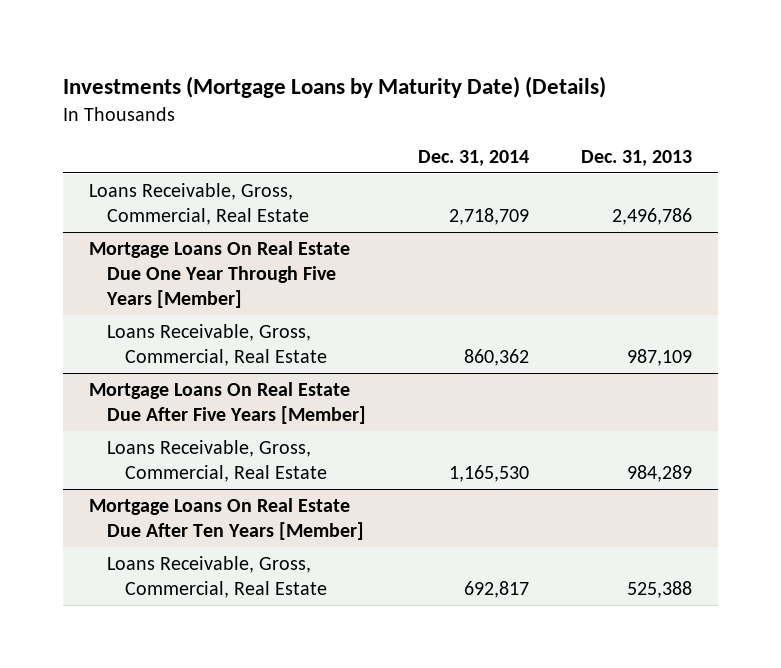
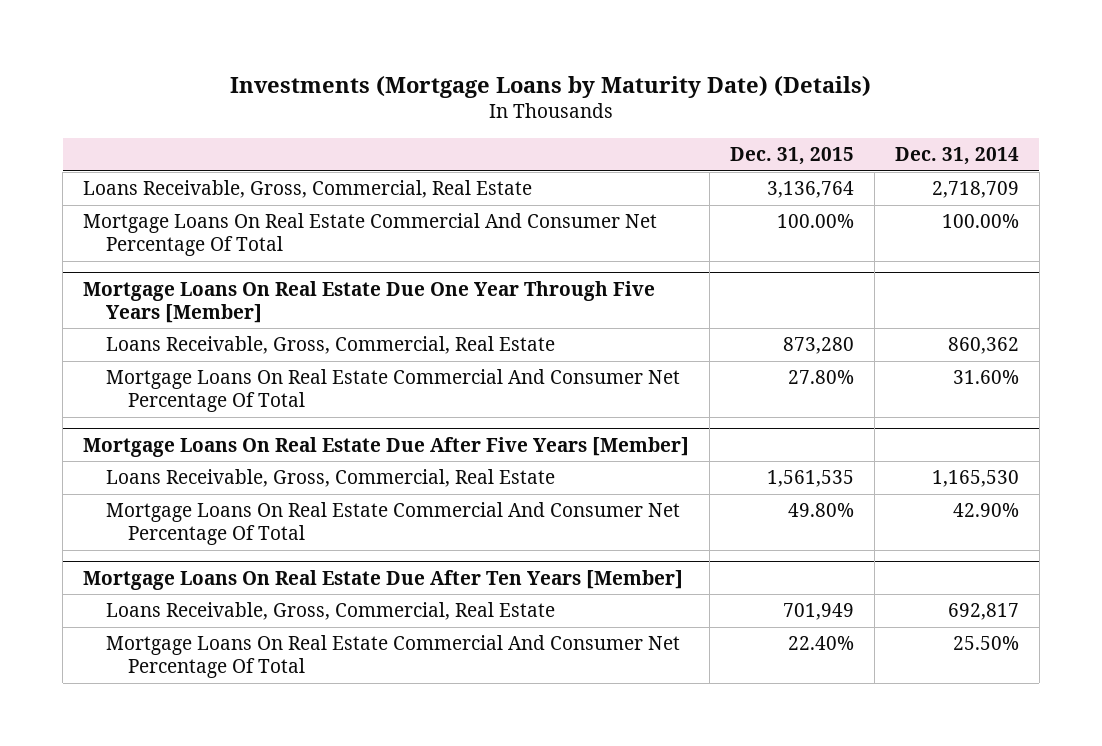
- | Dec. 31, 2014 | Dec. 31, 2013
+ | Dec. 31, 2015 | Dec. 31, 2014
+ Mortgage Loans On Real Estate Commercial And Consumer Net Percentage Of Total | 100.00% | 100.00%
@ Mortgage Loans On Real Estate Due One Year Through Five Years [Member]
+ Mortgage Loans On Real Estate Commercial And Consumer Net Percentage Of Total | 27.80% | 31.60%
@ Mortgage Loans On Real Estate Due After Five Years [Member]
+ Mortgage Loans On Real Estate Commercial And Consumer Net Percentage Of Total | 49.80% | 42.90%
@ Mortgage Loans On Real Estate Due After Ten Years [Member]
+ Mortgage Loans On Real Estate Commercial And Consumer Net Percentage Of Total | 22.40% | 25.50%

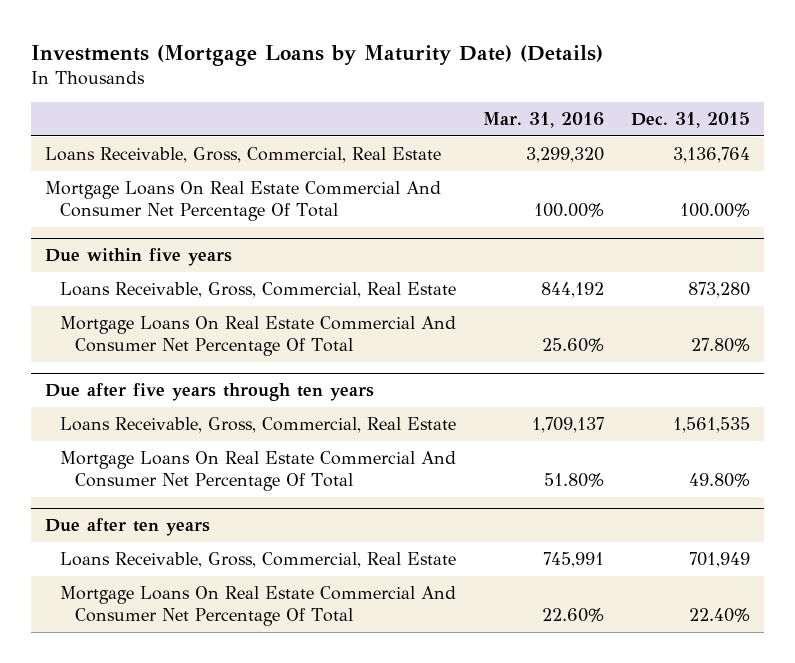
- | Dec. 31, 2015 | Dec. 31, 2014
+ | Mar. 31, 2016 | Dec. 31, 2015
- Mortgage Loans On Real Estate Due One Year Through Five Years [Member]
+ Due within five years
- Mortgage Loans On Real Estate Due After Five Years [Member]
+ Due after five years through ten years
- Mortgage Loans On Real Estate Due After Ten Years [Member]
+ Due after ten years

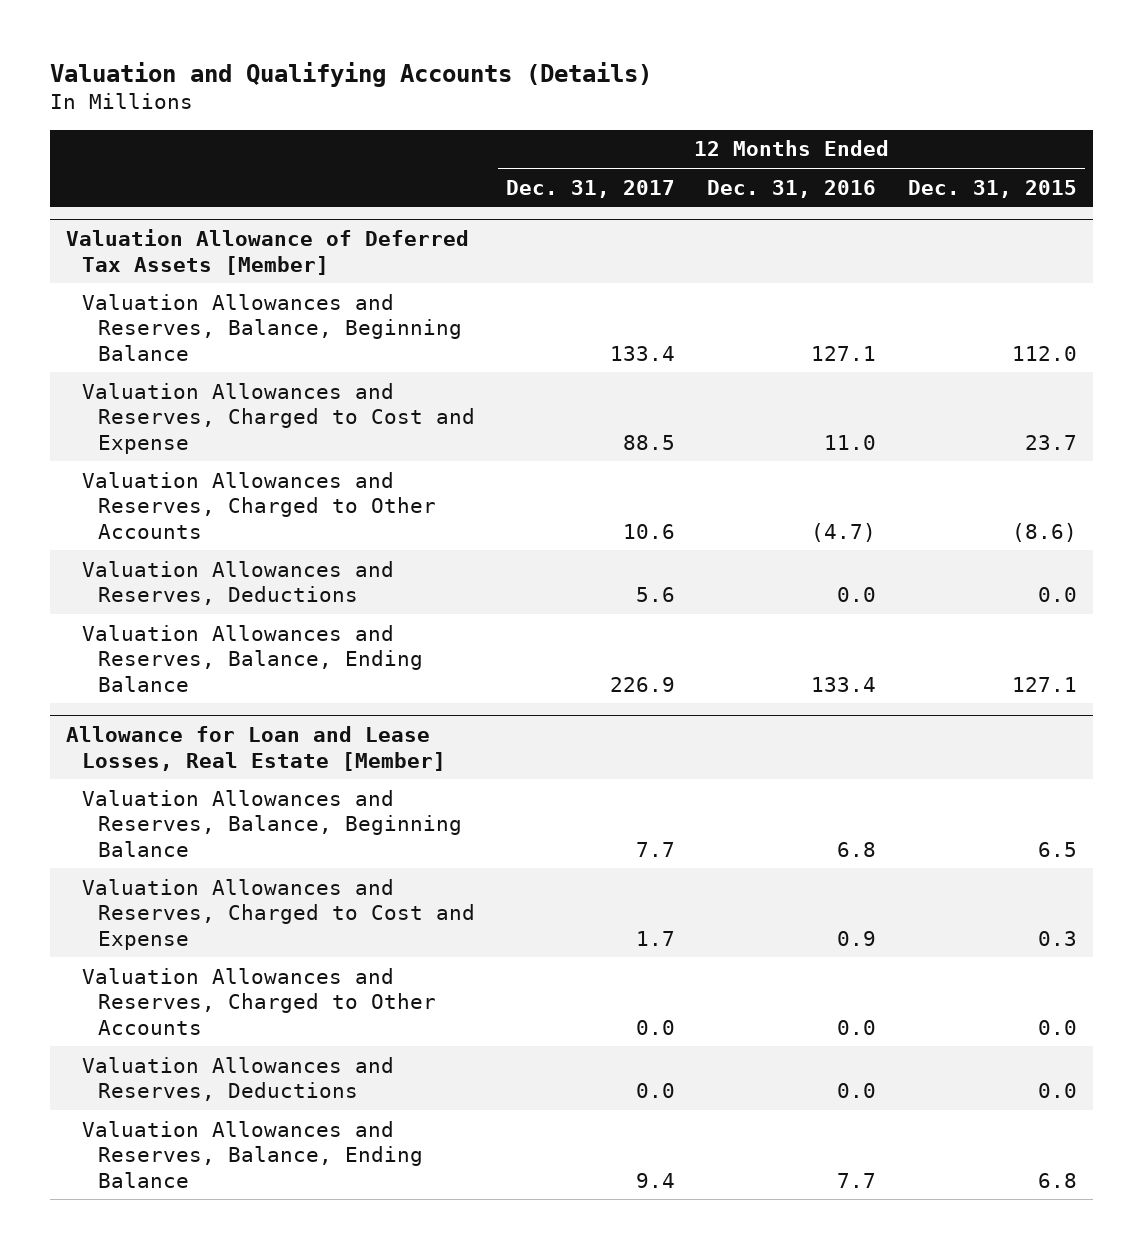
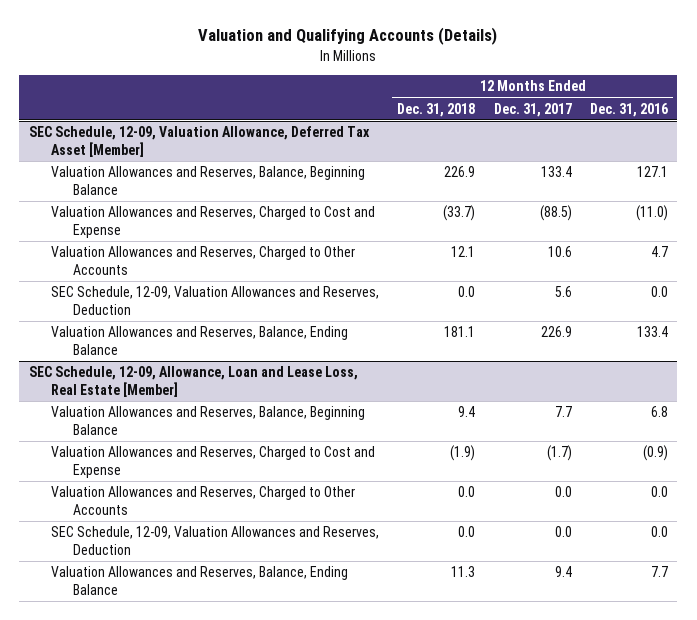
- | 12 Months Ended Dec. 31, 2017 | 12 Months Ended Dec. 31, 2016 | 12 Months Ended Dec. 31, 2015
+ | 12 Months Ended Dec. 31, 2018 | 12 Months Ended Dec. 31, 2017 | 12 Months Ended Dec. 31, 2016
- Valuation Allowance of Deferred Tax Assets [Member]
+ SEC Schedule, 12-09, Valuation Allowance, Deferred Tax Asset [Member]
- Valuation Allowances and Reserves, Charged to Cost and Expense | 88.5 | 11.0 | 23.7
- Valuation Allowances and Reserves, Charged to Other Accounts | 10.6 | (4.7) | (8.6)
- Valuation Allowances and Reserves, Deductions | 5.6 | 0.0 | 0.0
+ Valuation Allowances and Reserves, Charged to Cost and Expense | (33.7) | (88.5) | (11.0)
+ Valuation Allowances and Reserves, Charged to Other Accounts | 12.1 | 10.6 | 4.7
+ SEC Schedule, 12-09, Valuation Allowances and Reserves, Deduction | 0.0 | 5.6 | 0.0
- Allowance for Loan and Lease Losses, Real Estate [Member]
+ SEC Schedule, 12-09, Allowance, Loan and Lease Loss, Real Estate [Member]
- Valuation Allowances and Reserves, Charged to Cost and Expense | 1.7 | 0.9 | 0.3
+ Valuation Allowances and Reserves, Charged to Cost and Expense | (1.9) | (1.7) | (0.9)
- Valuation Allowances and Reserves, Deductions | 0.0 | 0.0 | 0.0
+ SEC Schedule, 12-09, Valuation Allowances and Reserves, Deduction | 0.0 | 0.0 | 0.0

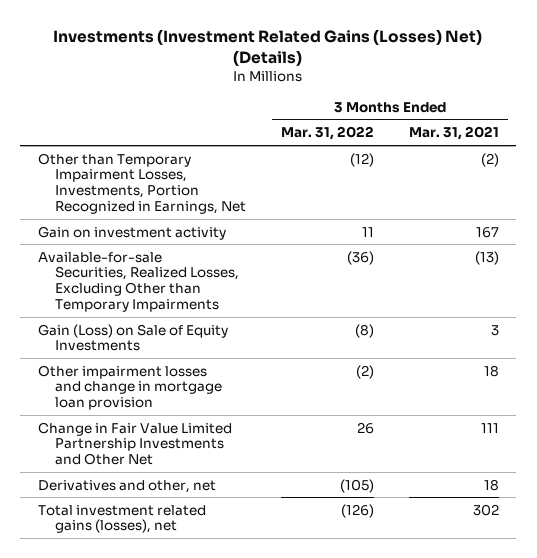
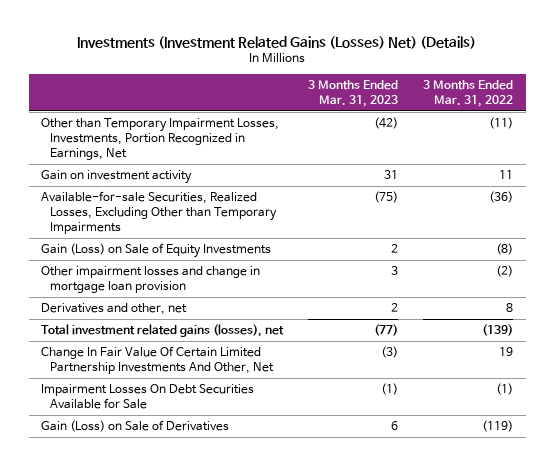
- | 3 Months Ended Mar. 31, 2022 | 3 Months Ended Mar. 31, 2021
+ | 3 Months Ended Mar. 31, 2023 | 3 Months Ended Mar. 31, 2022
- Other than Temporary Impairment Losses, Investments, Portion Recognized in Earnings, Net | (12) | (2)
+ Other than Temporary Impairment Losses, Investments, Portion Recognized in Earnings, Net | (42) | (11)
- Change in Fair Value Limited Partnership Investments and Other Net | 26 | 111
- Derivatives and other, net | (105) | 18
- Total investment related gains (losses), net | (126) | 302
+ Derivatives and other, net | 2 | 8
+ Total investment related gains (losses), net | (77) | (139)
+ Change In Fair Value Of Certain Limited Partnership Investments And Other, Net | (3) | 19
+ Impairment Losses On Debt Securities Available for Sale | (1) | (1)
+ Gain (Loss) on Sale of Derivatives | 6 | (119)

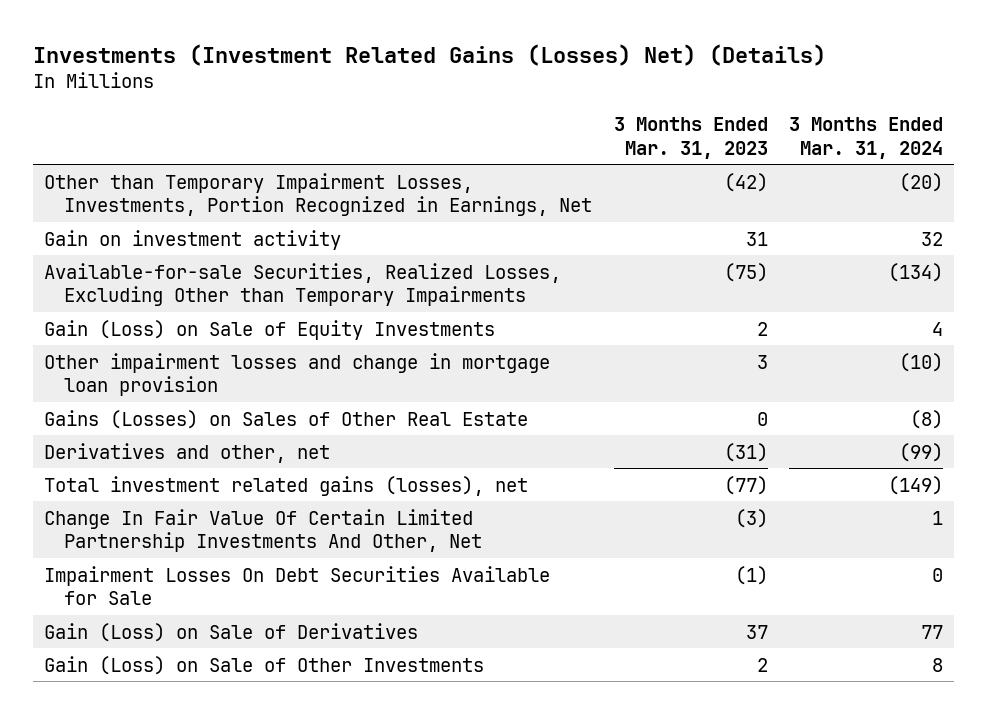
- | 3 Months Ended Mar. 31, 2023 | 3 Months Ended Mar. 31, 2022
+ | 3 Months Ended Mar. 31, 2023 | 3 Months Ended Mar. 31, 2024
- Derivatives and other, net | 2 | 8
+ Gains (Losses) on Sales of Other Real Estate | 0 | (8)
+ Derivatives and other, net | (31) | (99)
- Gain (Loss) on Sale of Derivatives | 6 | (119)
+ Gain (Loss) on Sale of Derivatives | 37 | 77
+ Gain (Loss) on Sale of Other Investments | 2 | 8

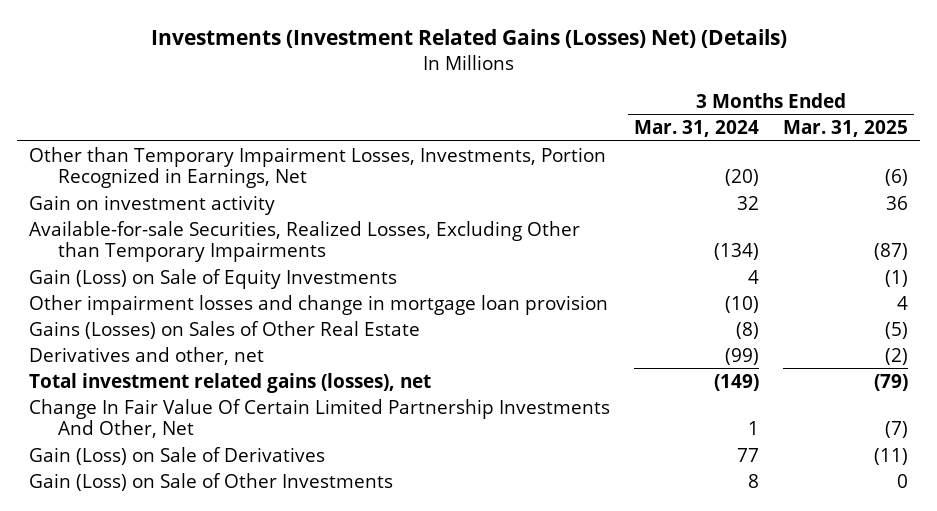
- | 3 Months Ended Mar. 31, 2023 | 3 Months Ended Mar. 31, 2024
+ | 3 Months Ended Mar. 31, 2024 | 3 Months Ended Mar. 31, 2025
- Impairment Losses On Debt Securities Available for Sale | (1) | 0

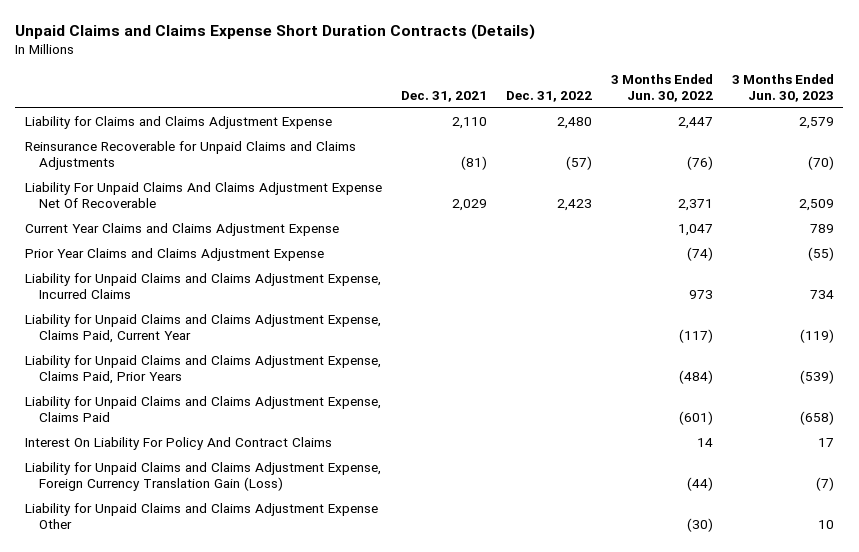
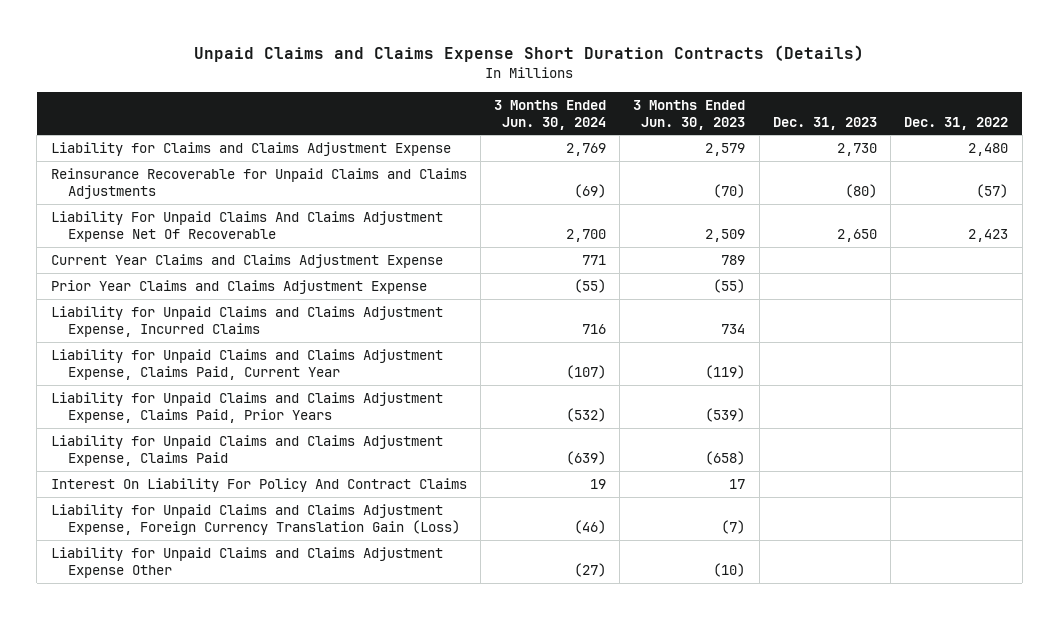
- | Dec. 31, 2021 | Dec. 31, 2022 | 3 Months Ended Jun. 30, 2022 | 3 Months Ended Jun. 30, 2023
+ | 3 Months Ended Jun. 30, 2024 | 3 Months Ended Jun. 30, 2023 | Dec. 31, 2023 | Dec. 31, 2022
- Liability for Unpaid Claims and Claims Adjustment Expense Other | | | (30) | 10
+ Liability for Unpaid Claims and Claims Adjustment Expense Other | (27) | (10) | |

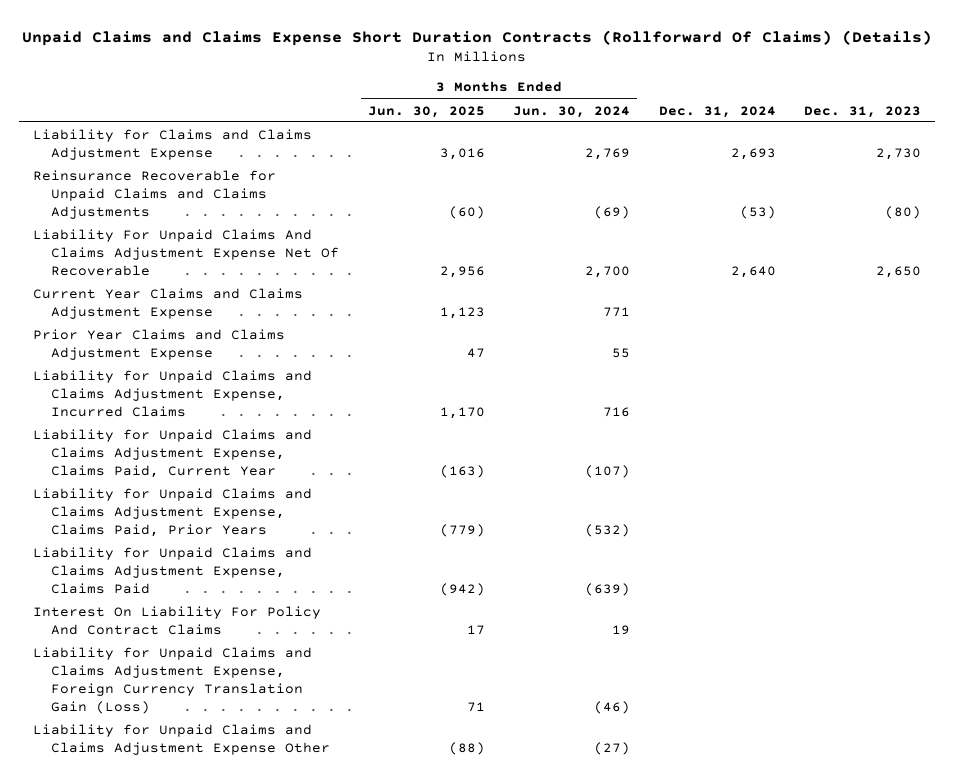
- Unpaid Claims and Claims Expense Short Duration Contracts (Details)
+ Unpaid Claims and Claims Expense Short Duration Contracts (Rollforward Of Claims) (Details)
- | 3 Months Ended Jun. 30, 2024 | 3 Months Ended Jun. 30, 2023 | Dec. 31, 2023 | Dec. 31, 2022
+ | 3 Months Ended Jun. 30, 2025 | 3 Months Ended Jun. 30, 2024 | Dec. 31, 2024 | Dec. 31, 2023
- Prior Year Claims and Claims Adjustment Expense | (55) | (55) | |
+ Prior Year Claims and Claims Adjustment Expense | 47 | 55 | |

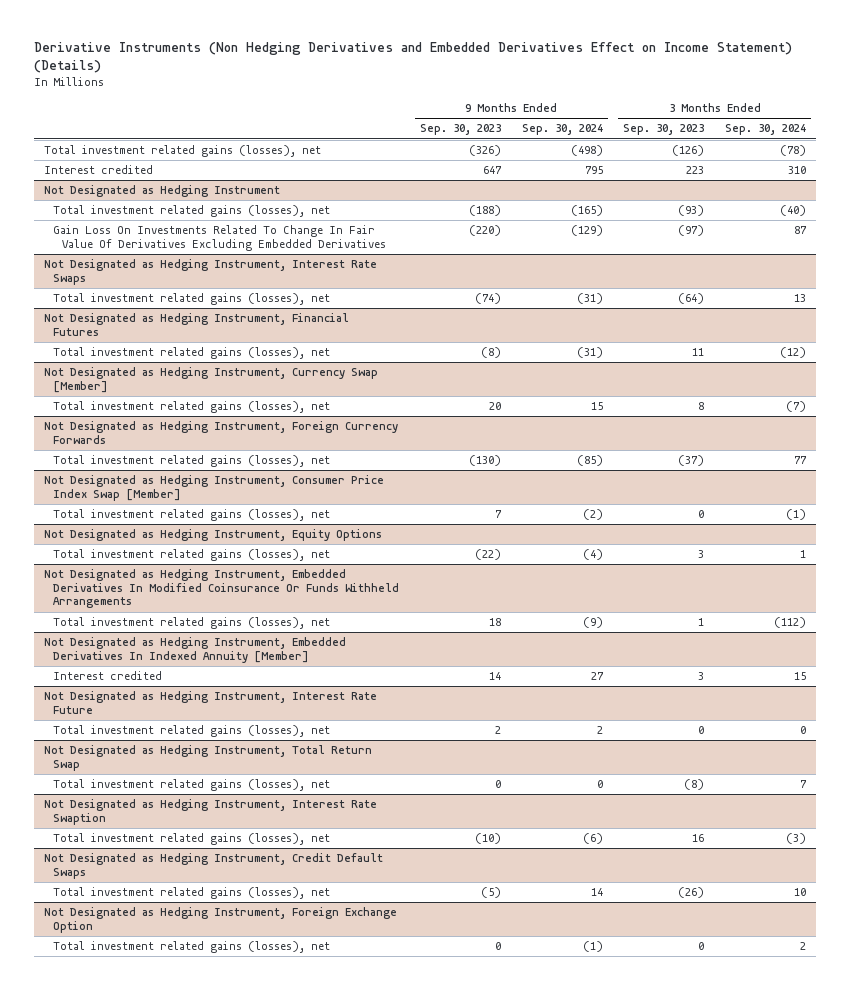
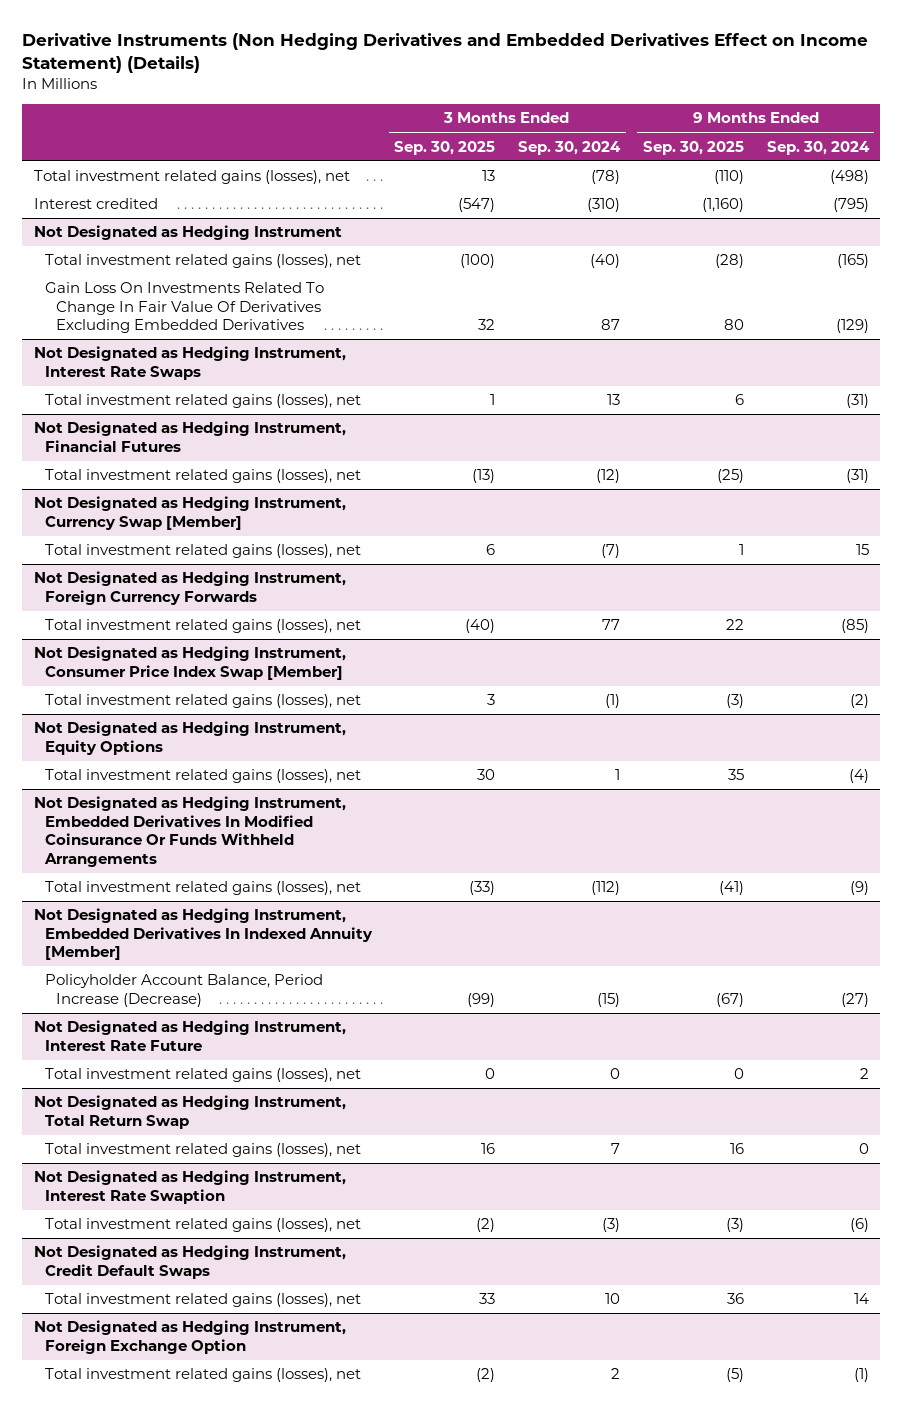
- | 9 Months Ended Sep. 30, 2023 | 9 Months Ended Sep. 30, 2024 | 3 Months Ended Sep. 30, 2023 | 3 Months Ended Sep. 30, 2024
+ | 3 Months Ended Sep. 30, 2025 | 3 Months Ended Sep. 30, 2024 | 9 Months Ended Sep. 30, 2025 | 9 Months Ended Sep. 30, 2024
- Interest credited | 647 | 795 | 223 | 310
+ Interest credited | (547) | (310) | (1,160) | (795)
@ Not Designated as Hedging Instrument, Embedded Derivatives In Indexed Annuity [Member]
- Interest credited | 14 | 27 | 3 | 15
+ Policyholder Account Balance, Period Increase (Decrease) | (99) | (15) | (67) | (27)

